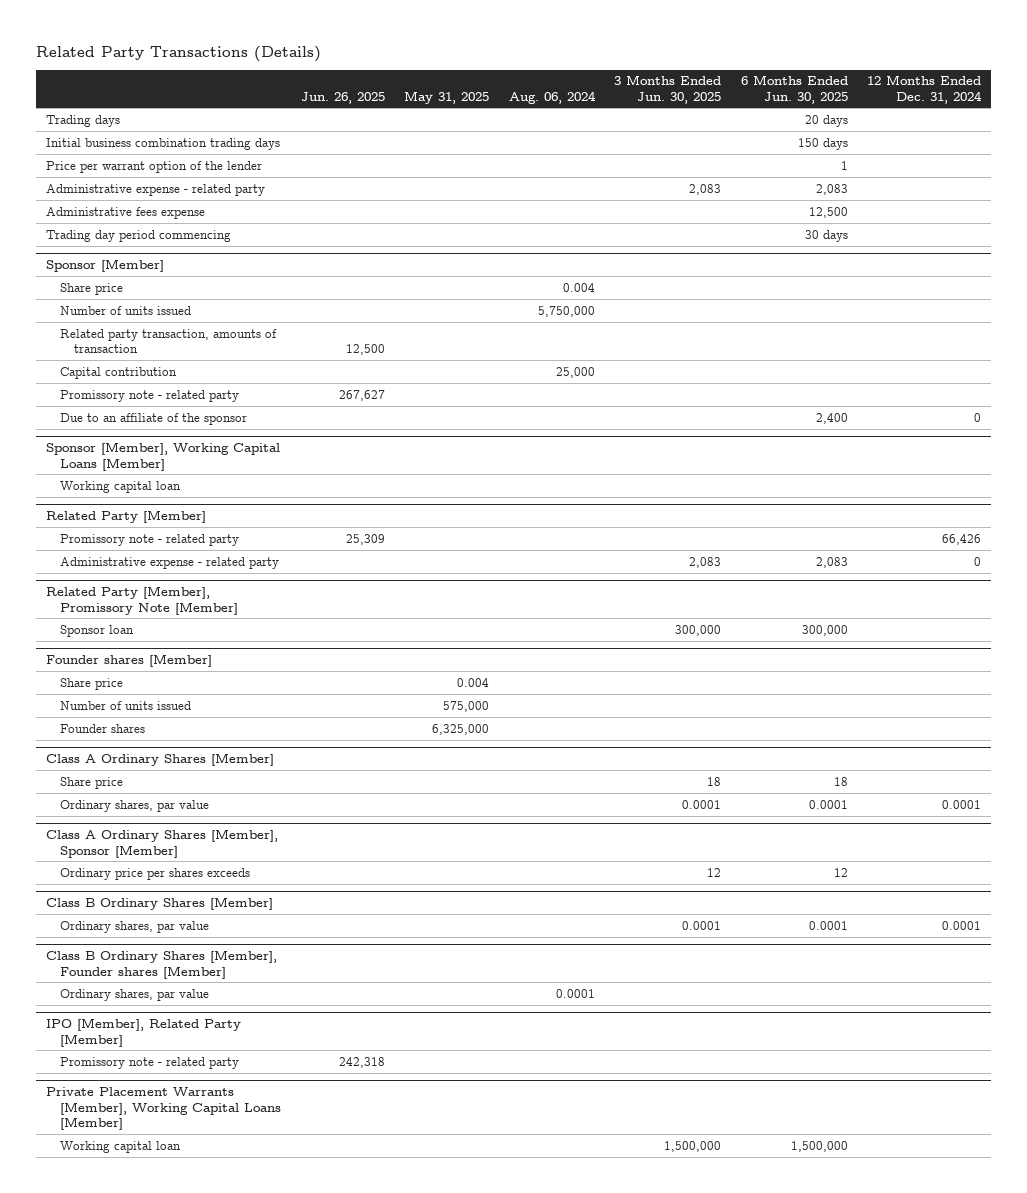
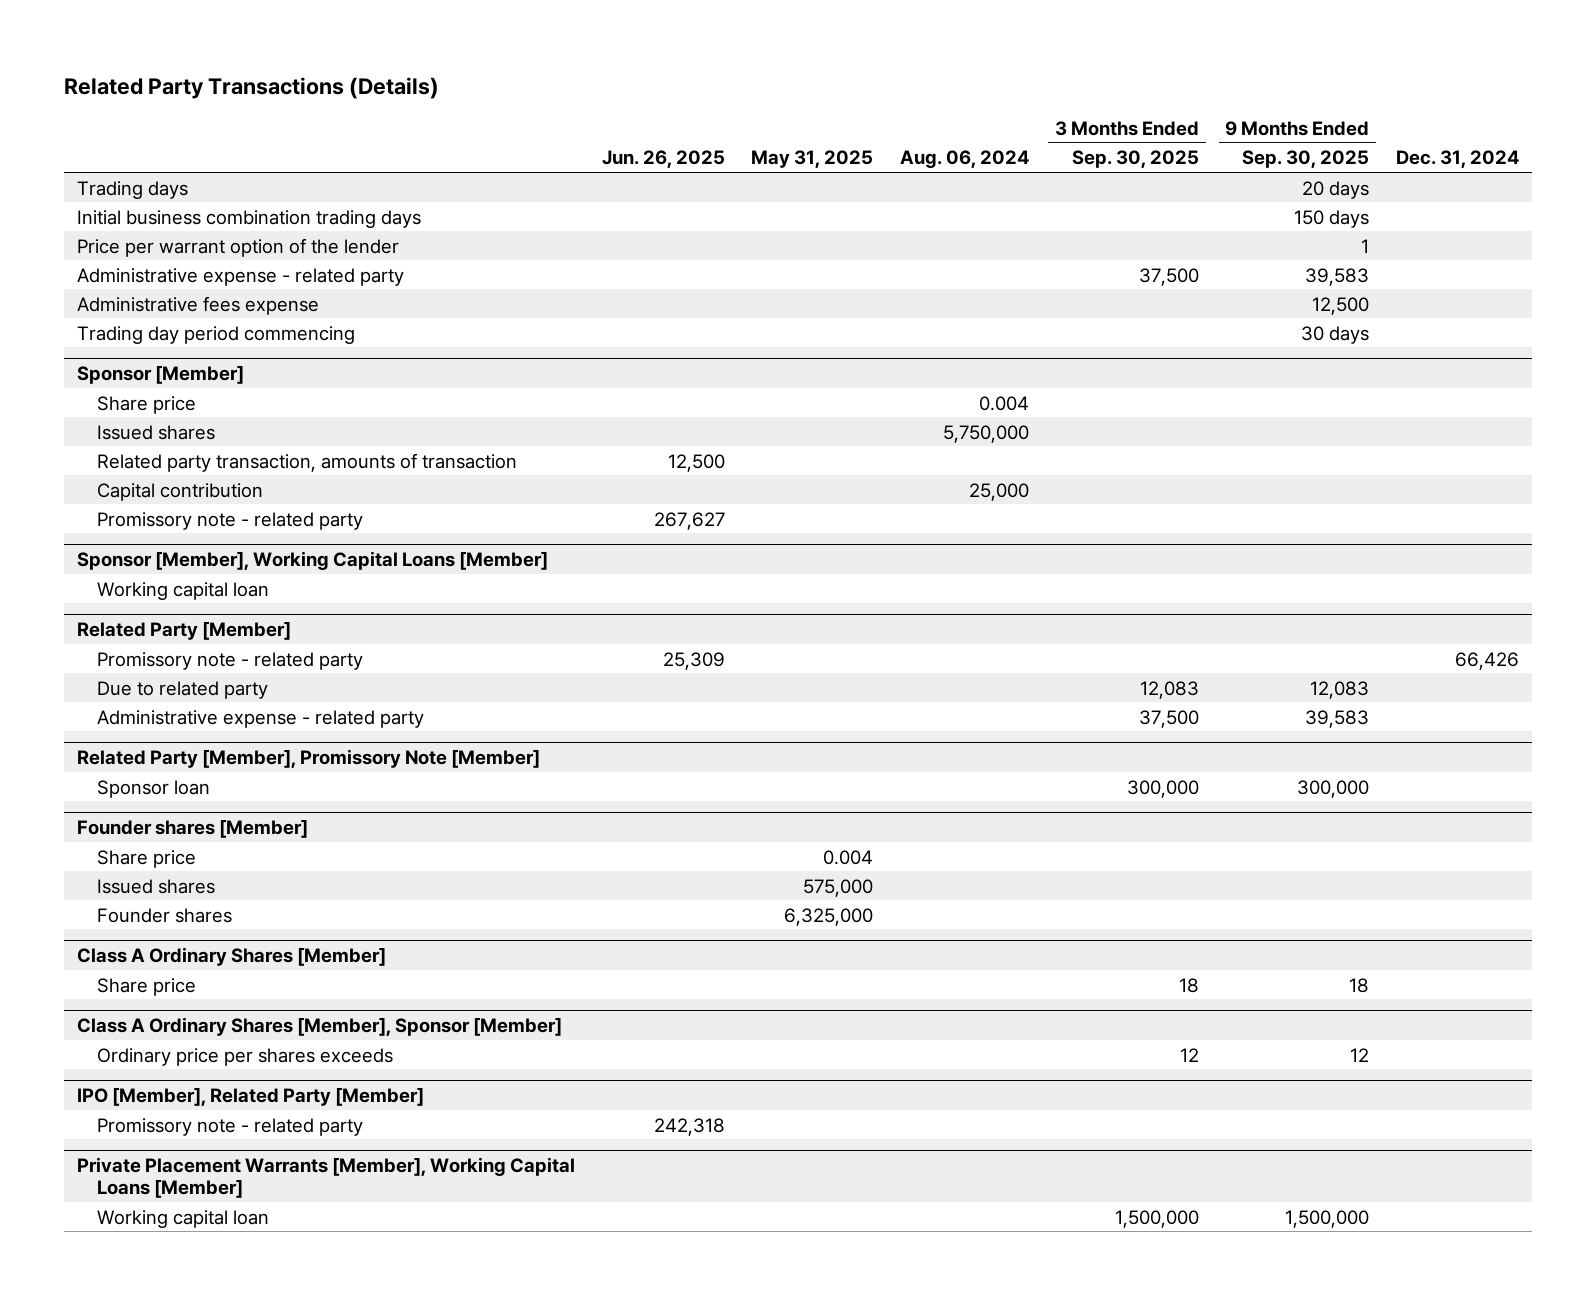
- | Jun. 26, 2025 | May 31, 2025 | Aug. 06, 2024 | 3 Months Ended Jun. 30, 2025 | 6 Months Ended Jun. 30, 2025 | 12 Months Ended Dec. 31, 2024
+ | Jun. 26, 2025 | May 31, 2025 | Aug. 06, 2024 | 3 Months Ended Sep. 30, 2025 | 9 Months Ended Sep. 30, 2025 | Dec. 31, 2024
@ Sponsor [Member]
- Number of units issued | | | 5,750,000 | | |
+ Issued shares | | | 5,750,000 | | |
- Due to an affiliate of the sponsor | | | | | 2,400 | 0
@ Related Party [Member]
+ Due to related party | | | | 12,083 | 12,083 |
@ Founder shares [Member]
- Number of units issued | | 575,000 | | | |
+ Issued shares | | 575,000 | | | |
@ Class A Ordinary Shares [Member]
- Ordinary shares, par value | | | | 0.0001 | 0.0001 | 0.0001
- Class B Ordinary Shares [Member]
- Ordinary shares, par value | | | | 0.0001 | 0.0001 | 0.0001
- Class B Ordinary Shares [Member], Founder shares [Member]
- Ordinary shares, par value | | | 0.0001 | | |

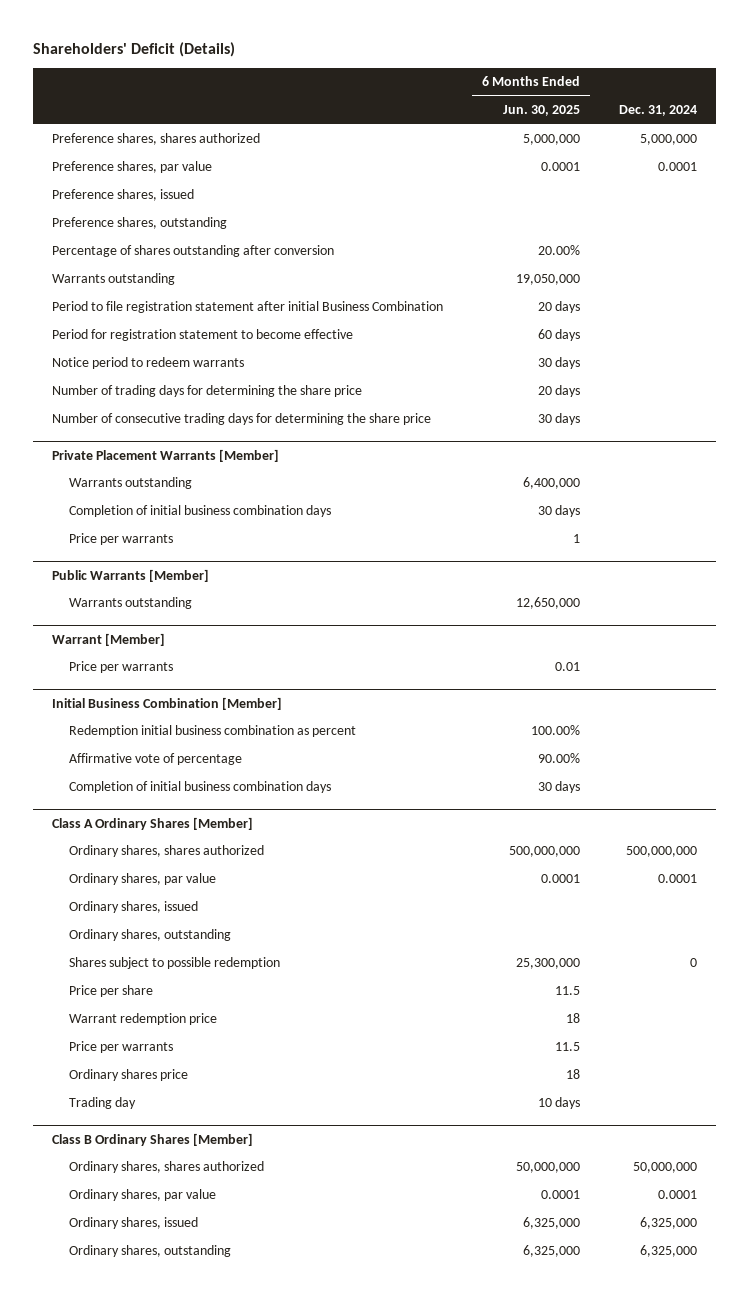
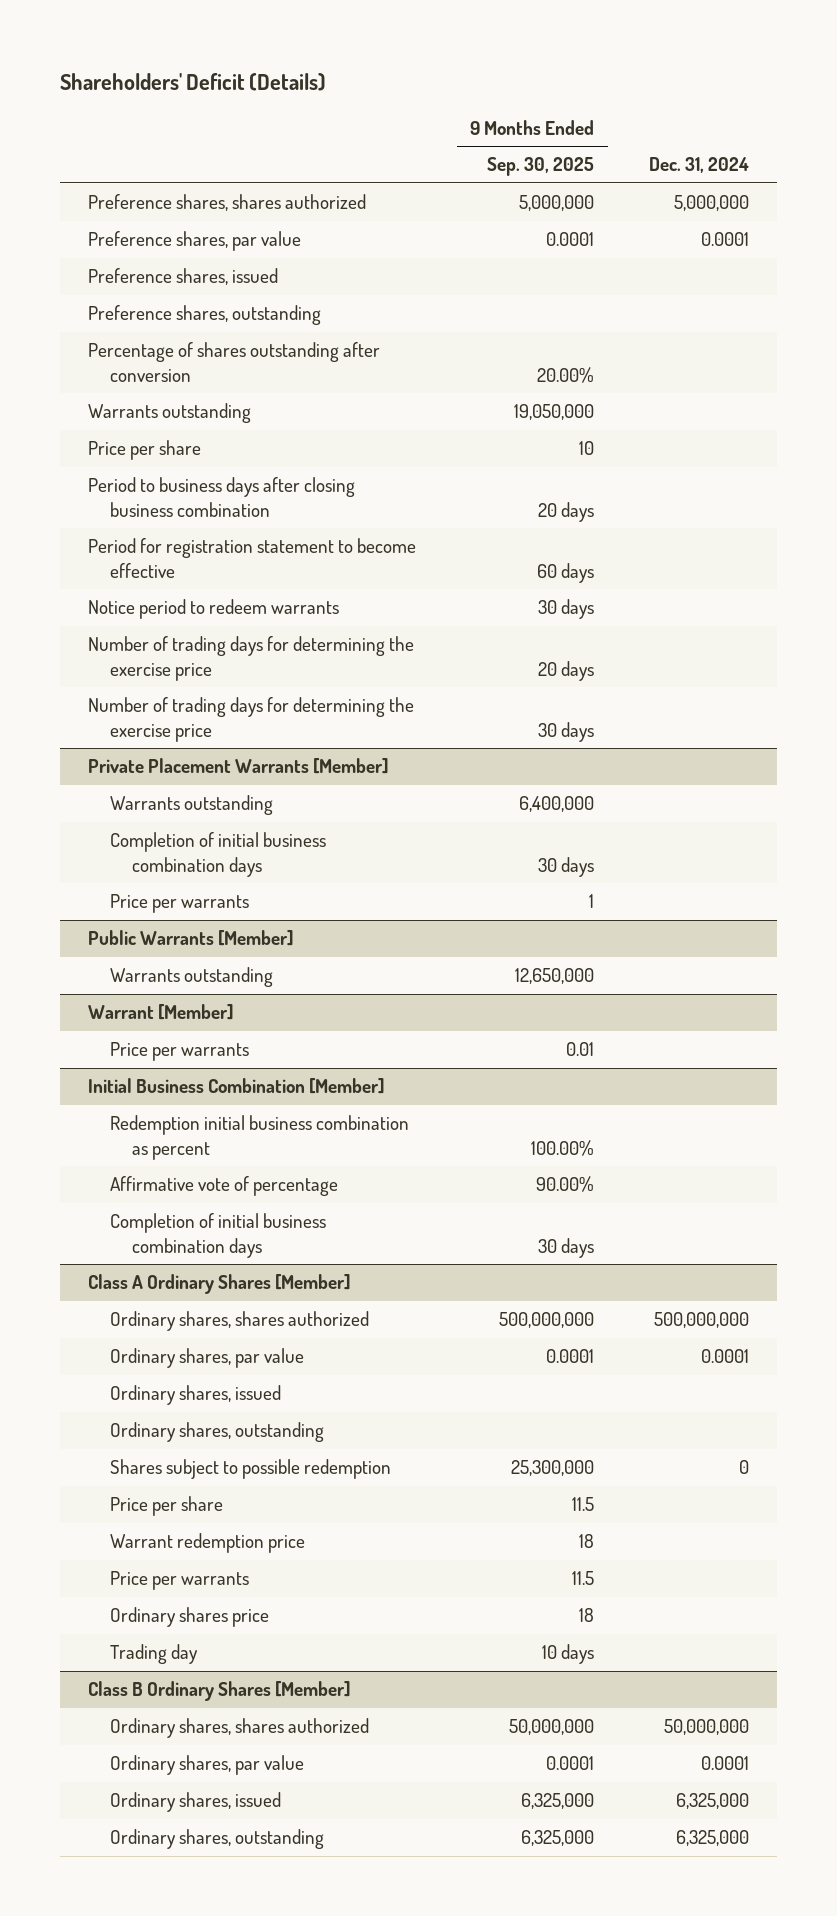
- | 6 Months Ended Jun. 30, 2025 | Dec. 31, 2024
+ | 9 Months Ended Sep. 30, 2025 | Dec. 31, 2024
- Period to file registration statement after initial Business Combination | 20 days |
+ Price per share | 10 |
+ Period to business days after closing business combination | 20 days |
- Number of trading days for determining the share price | 20 days |
- Number of consecutive trading days for determining the share price | 30 days |
+ Number of trading days for determining the exercise price | 20 days |
+ Number of trading days for determining the exercise price | 30 days |

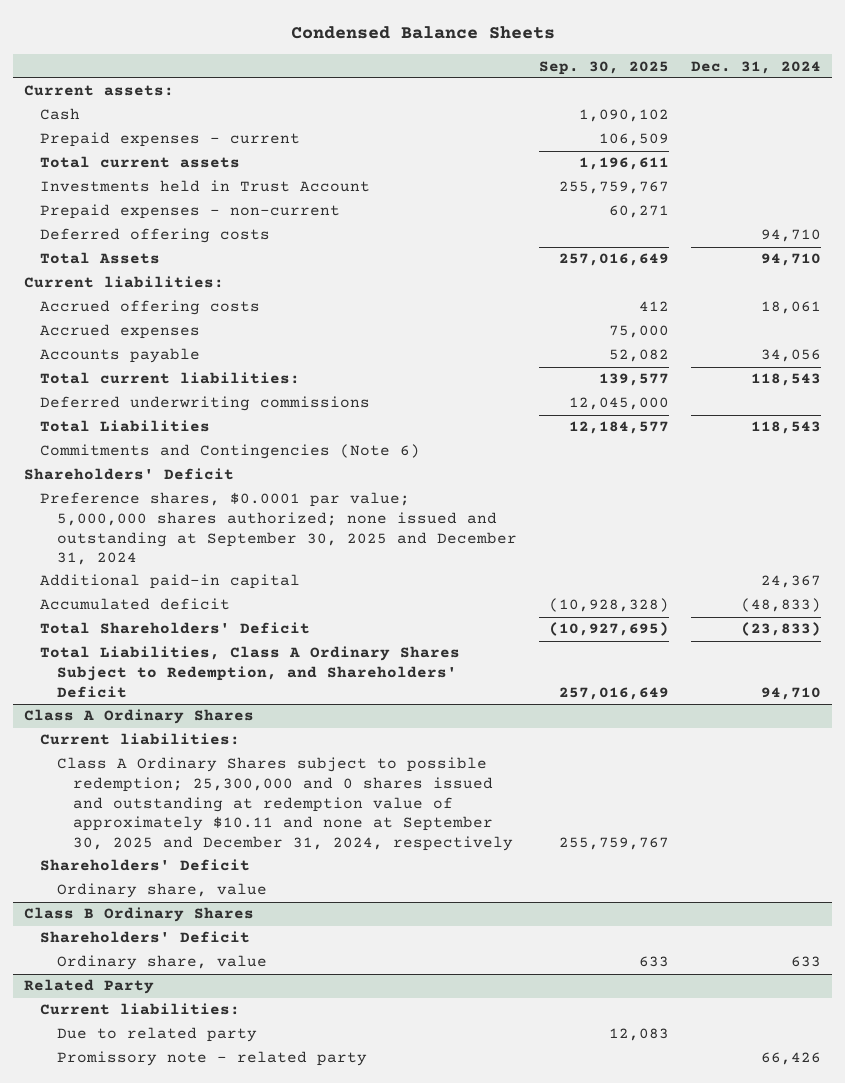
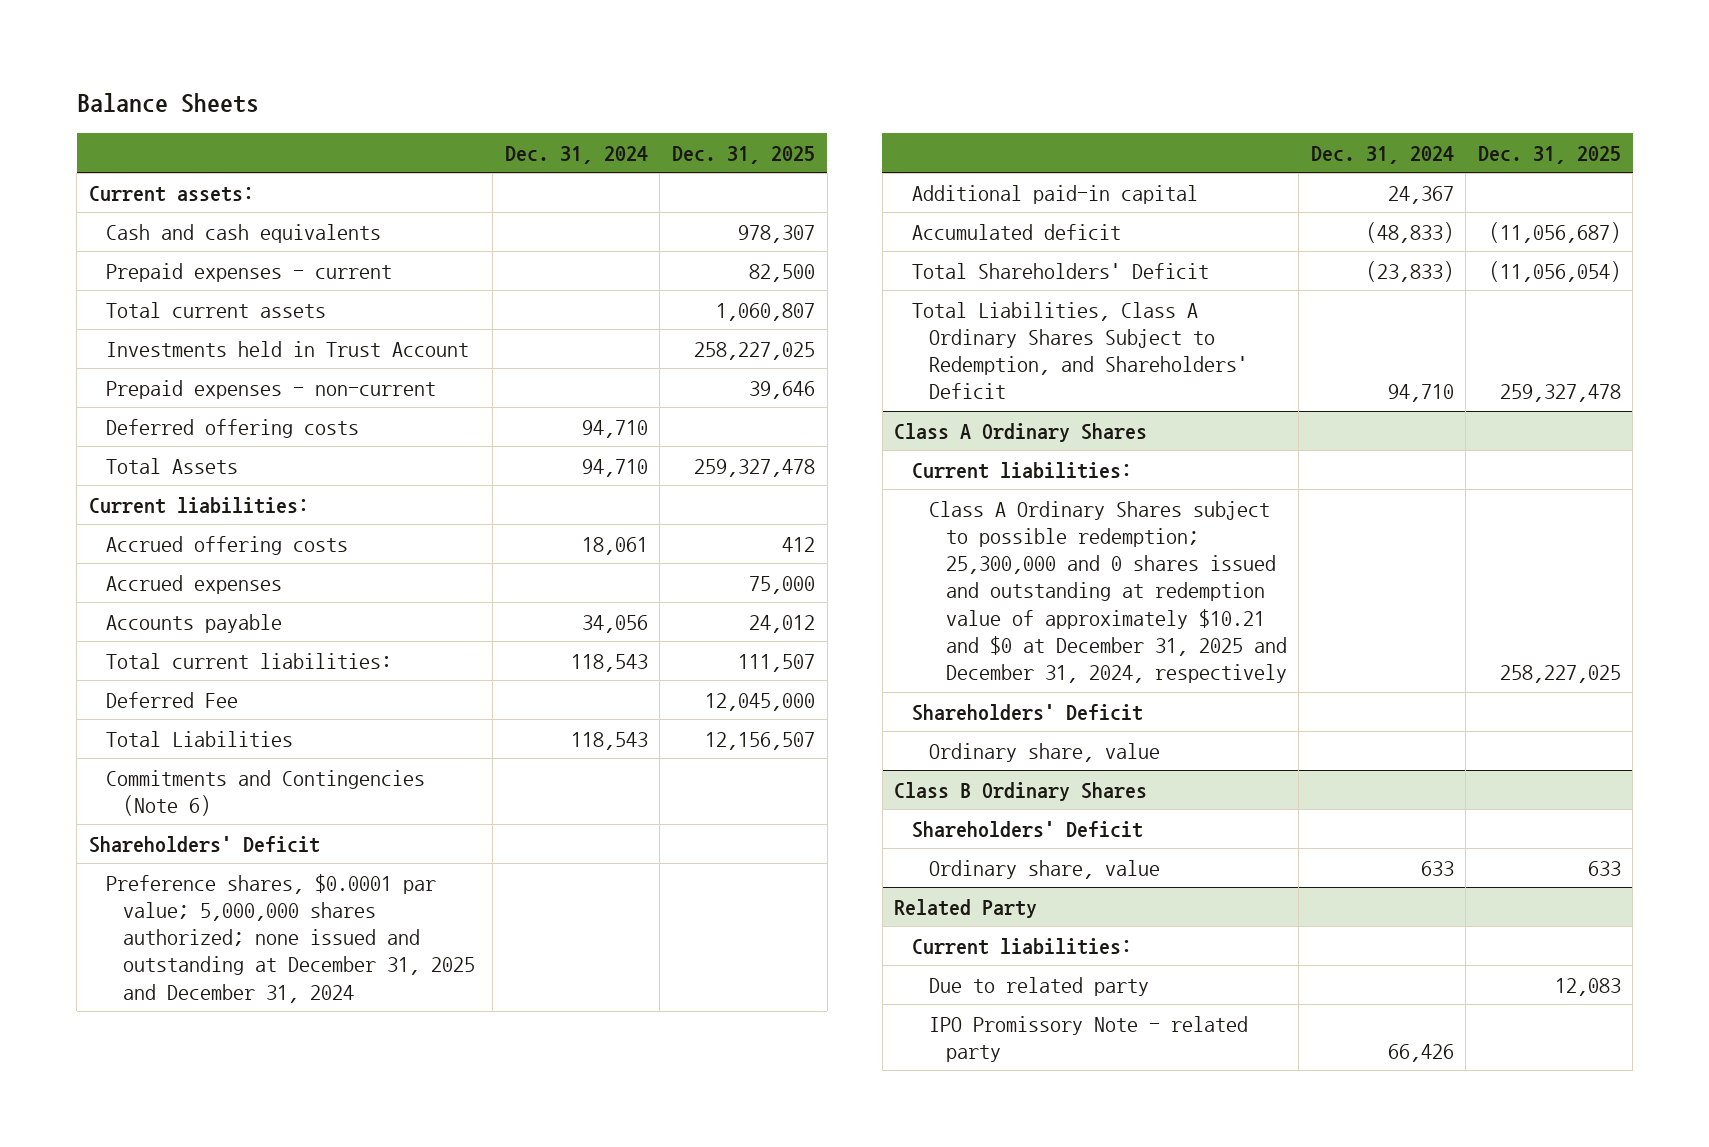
- Condensed Balance Sheets
+ Balance Sheets
- | Sep. 30, 2025 | Dec. 31, 2024
+ | Dec. 31, 2024 | Dec. 31, 2025
- Cash | 1,090,102 |
+ Cash and cash equivalents | | 978,307
- Deferred underwriting commissions | 12,045,000 |
+ Deferred Fee | | 12,045,000
- Preference shares, $0.0001 par value; 5,000,000 shares authorized; none issued and outstanding at September 30, 2025 and December 31, 2024
+ Preference shares, $0.0001 par value; 5,000,000 shares authorized; none issued and outstanding at December 31, 2025 and December 31, 2024
@ Class A Ordinary Shares
- Class A Ordinary Shares subject to possible redemption; 25,300,000 and 0 shares issued and outstanding at redemption value of approximately $10.11 and none at September 30, 2025 and December 31, 2024, respectively | 255,759,767 |
+ Class A Ordinary Shares subject to possible redemption; 25,300,000 and 0 shares issued and outstanding at redemption value of approximately $10.21 and $0 at December 31, 2025 and December 31, 2024, respectively | | 258,227,025
@ Related Party
- Promissory note - related party | | 66,426
+ IPO Promissory Note - related party | 66,426 |

